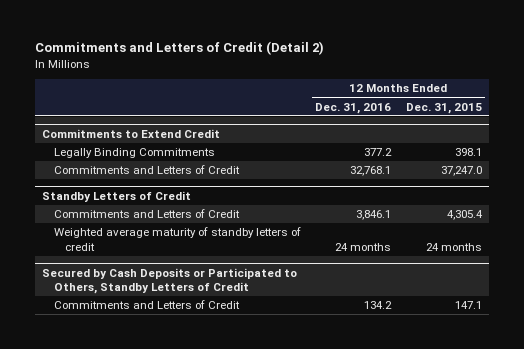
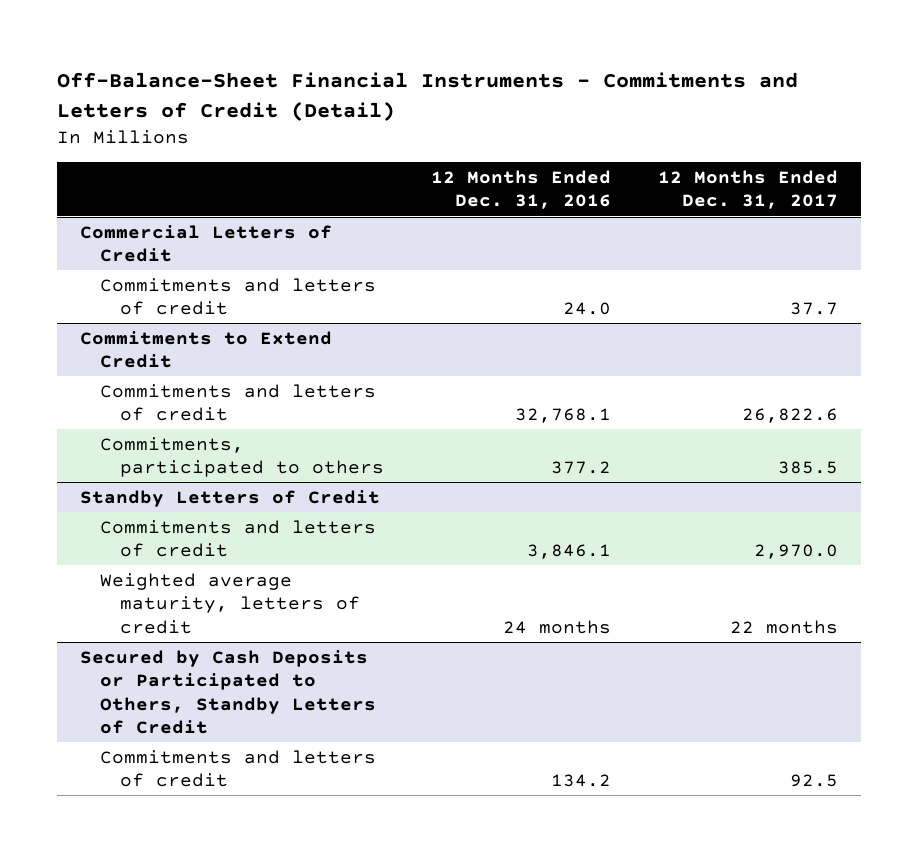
- Commitments and Letters of Credit (Detail 2)
+ Off-Balance-Sheet Financial Instruments - Commitments and Letters of Credit (Detail)
- | 12 Months Ended Dec. 31, 2016 | 12 Months Ended Dec. 31, 2015
+ | 12 Months Ended Dec. 31, 2016 | 12 Months Ended Dec. 31, 2017
+ Commercial Letters of Credit
+ Commitments and letters of credit | 24.0 | 37.7
@ Commitments to Extend Credit
- Legally Binding Commitments | 377.2 | 398.1
- Commitments and Letters of Credit | 32,768.1 | 37,247.0
+ Commitments and letters of credit | 32,768.1 | 26,822.6
+ Commitments, participated to others | 377.2 | 385.5
@ Standby Letters of Credit
- Commitments and Letters of Credit | 3,846.1 | 4,305.4
- Weighted average maturity of standby letters of credit | 24 months | 24 months
+ Commitments and letters of credit | 3,846.1 | 2,970.0
+ Weighted average maturity, letters of credit | 24 months | 22 months
@ Secured by Cash Deposits or Participated to Others, Standby Letters of Credit
- Commitments and Letters of Credit | 134.2 | 147.1
+ Commitments and letters of credit | 134.2 | 92.5

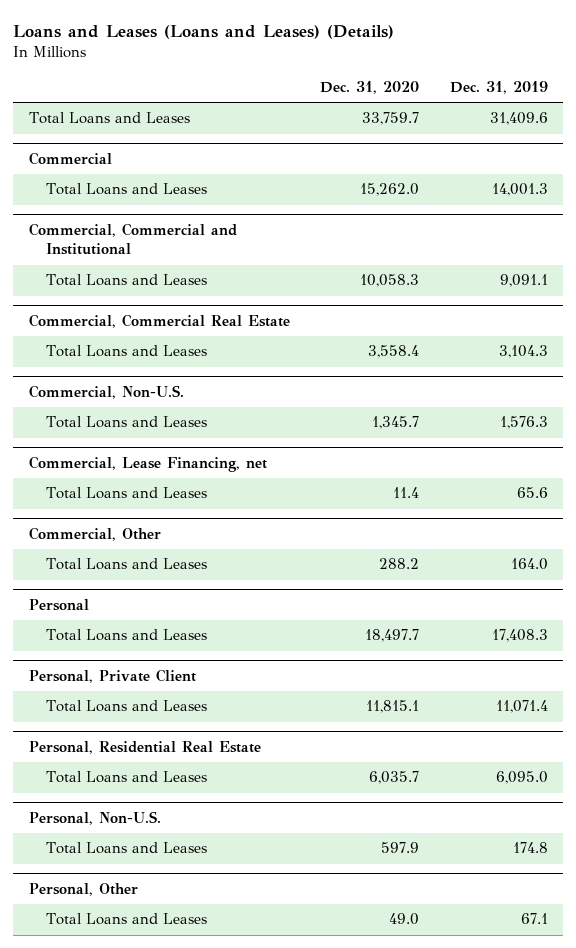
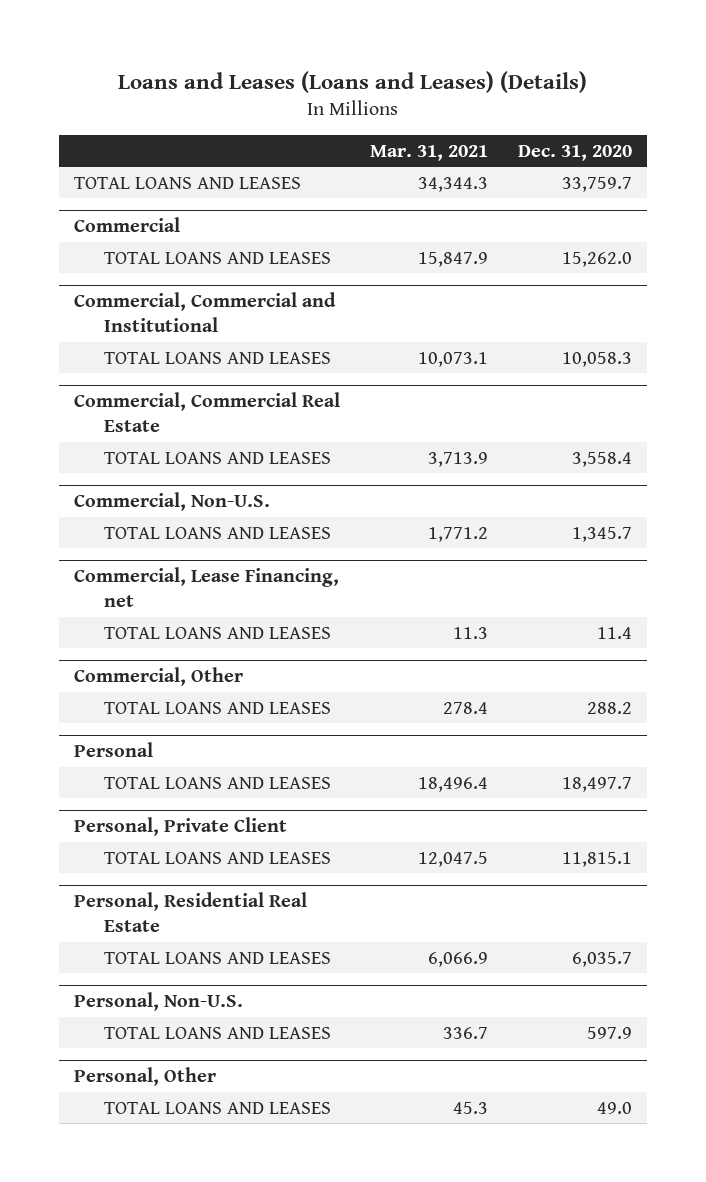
- | Dec. 31, 2020 | Dec. 31, 2019
+ | Mar. 31, 2021 | Dec. 31, 2020
- Total Loans and Leases | 33,759.7 | 31,409.6
+ TOTAL LOANS AND LEASES | 34,344.3 | 33,759.7
@ Commercial
- Total Loans and Leases | 15,262.0 | 14,001.3
+ TOTAL LOANS AND LEASES | 15,847.9 | 15,262.0
@ Commercial, Commercial and Institutional
- Total Loans and Leases | 10,058.3 | 9,091.1
+ TOTAL LOANS AND LEASES | 10,073.1 | 10,058.3
@ Commercial, Commercial Real Estate
- Total Loans and Leases | 3,558.4 | 3,104.3
+ TOTAL LOANS AND LEASES | 3,713.9 | 3,558.4
@ Commercial, Non-U.S.
- Total Loans and Leases | 1,345.7 | 1,576.3
+ TOTAL LOANS AND LEASES | 1,771.2 | 1,345.7
@ Commercial, Lease Financing, net
- Total Loans and Leases | 11.4 | 65.6
+ TOTAL LOANS AND LEASES | 11.3 | 11.4
@ Commercial, Other
- Total Loans and Leases | 288.2 | 164.0
+ TOTAL LOANS AND LEASES | 278.4 | 288.2
@ Personal
- Total Loans and Leases | 18,497.7 | 17,408.3
+ TOTAL LOANS AND LEASES | 18,496.4 | 18,497.7
@ Personal, Private Client
- Total Loans and Leases | 11,815.1 | 11,071.4
+ TOTAL LOANS AND LEASES | 12,047.5 | 11,815.1
@ Personal, Residential Real Estate
- Total Loans and Leases | 6,035.7 | 6,095.0
+ TOTAL LOANS AND LEASES | 6,066.9 | 6,035.7
@ Personal, Non-U.S.
- Total Loans and Leases | 597.9 | 174.8
+ TOTAL LOANS AND LEASES | 336.7 | 597.9
@ Personal, Other
- Total Loans and Leases | 49.0 | 67.1
+ TOTAL LOANS AND LEASES | 45.3 | 49.0

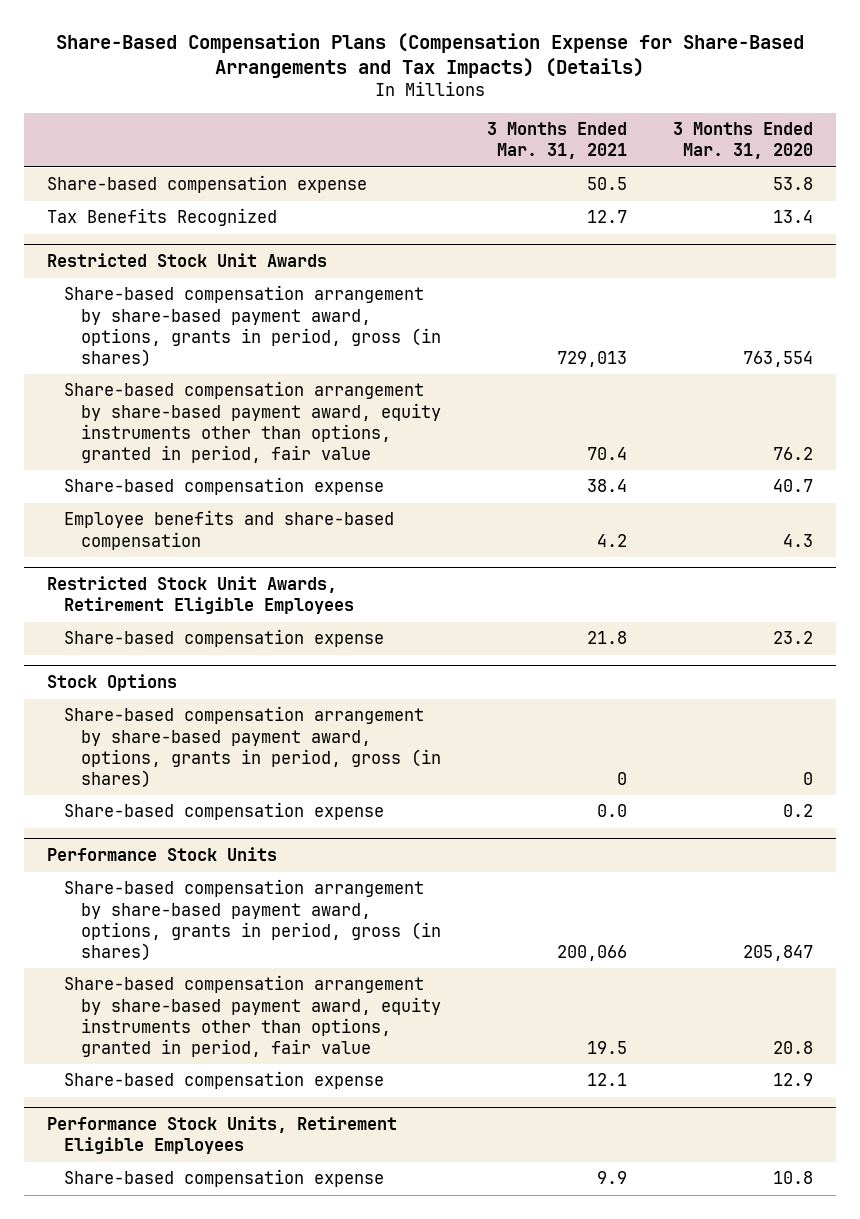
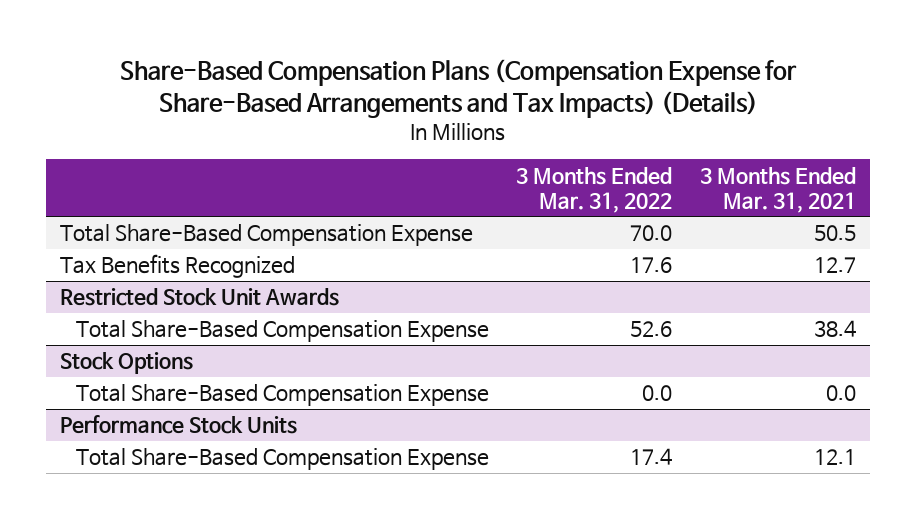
- | 3 Months Ended Mar. 31, 2021 | 3 Months Ended Mar. 31, 2020
+ | 3 Months Ended Mar. 31, 2022 | 3 Months Ended Mar. 31, 2021
- Share-based compensation expense | 50.5 | 53.8
+ Total Share-Based Compensation Expense | 70.0 | 50.5
@ Restricted Stock Unit Awards
- Share-based compensation arrangement by share-based payment award, options, grants in period, gross (in shares) | 729,013 | 763,554
- Share-based compensation arrangement by share-based payment award, equity instruments other than options, granted in period, fair value | 70.4 | 76.2
- Share-based compensation expense | 38.4 | 40.7
- Employee benefits and share-based compensation | 4.2 | 4.3
- Restricted Stock Unit Awards, Retirement Eligible Employees
- Share-based compensation expense | 21.8 | 23.2
@ Restricted Stock Unit Awards
+ Total Share-Based Compensation Expense | 52.6 | 38.4
@ Stock Options
- Share-based compensation arrangement by share-based payment award, options, grants in period, gross (in shares) | 0 | 0
- Share-based compensation expense | 0.0 | 0.2
+ Total Share-Based Compensation Expense | 0.0 | 0.0
@ Performance Stock Units
- Share-based compensation arrangement by share-based payment award, options, grants in period, gross (in shares) | 200,066 | 205,847
- Share-based compensation arrangement by share-based payment award, equity instruments other than options, granted in period, fair value | 19.5 | 20.8
- Share-based compensation expense | 12.1 | 12.9
- Performance Stock Units, Retirement Eligible Employees
- Share-based compensation expense | 9.9 | 10.8
@ Performance Stock Units
+ Total Share-Based Compensation Expense | 17.4 | 12.1

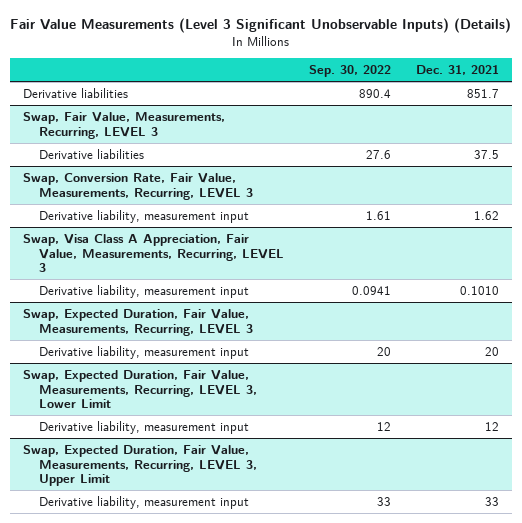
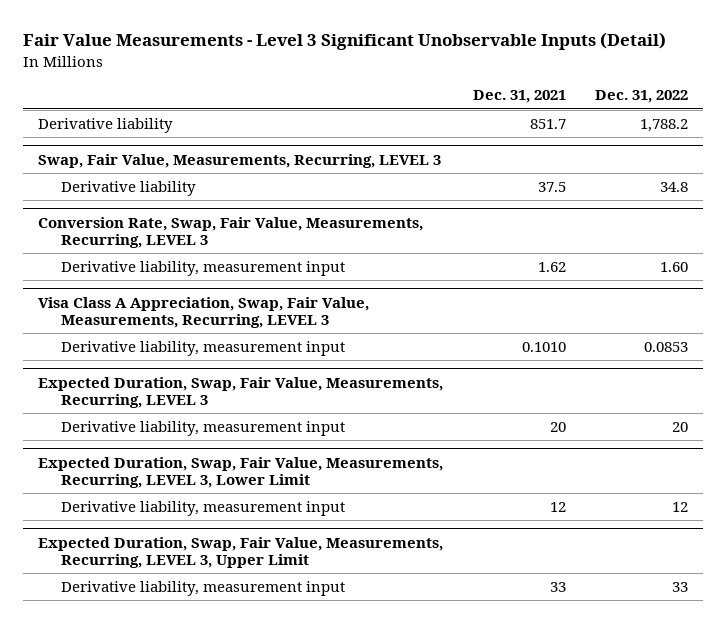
- Fair Value Measurements (Level 3 Significant Unobservable Inputs) (Details)
+ Fair Value Measurements - Level 3 Significant Unobservable Inputs (Detail)
- | Sep. 30, 2022 | Dec. 31, 2021
+ | Dec. 31, 2021 | Dec. 31, 2022
- Derivative liabilities | 890.4 | 851.7
+ Derivative liability | 851.7 | 1,788.2
@ Swap, Fair Value, Measurements, Recurring, LEVEL 3
- Derivative liabilities | 27.6 | 37.5
- Swap, Conversion Rate, Fair Value, Measurements, Recurring, LEVEL 3
@ Swap, Fair Value, Measurements, Recurring, LEVEL 3
+ Derivative liability | 37.5 | 34.8
+ Conversion Rate, Swap, Fair Value, Measurements, Recurring, LEVEL 3
- Swap, Visa Class A Appreciation, Fair Value, Measurements, Recurring, LEVEL 3
+ Visa Class A Appreciation, Swap, Fair Value, Measurements, Recurring, LEVEL 3
- Swap, Expected Duration, Fair Value, Measurements, Recurring, LEVEL 3
+ Expected Duration, Swap, Fair Value, Measurements, Recurring, LEVEL 3
- Swap, Expected Duration, Fair Value, Measurements, Recurring, LEVEL 3, Lower Limit
+ Expected Duration, Swap, Fair Value, Measurements, Recurring, LEVEL 3, Lower Limit
- Swap, Expected Duration, Fair Value, Measurements, Recurring, LEVEL 3, Upper Limit
+ Expected Duration, Swap, Fair Value, Measurements, Recurring, LEVEL 3, Upper Limit

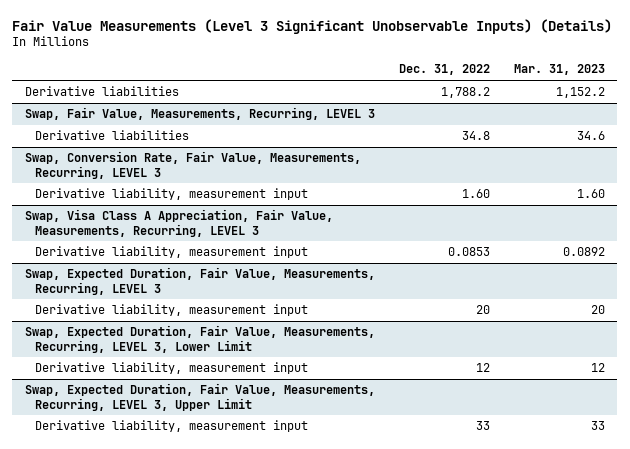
- Fair Value Measurements - Level 3 Significant Unobservable Inputs (Detail)
+ Fair Value Measurements (Level 3 Significant Unobservable Inputs) (Details)
- | Dec. 31, 2021 | Dec. 31, 2022
+ | Dec. 31, 2022 | Mar. 31, 2023
- Derivative liability | 851.7 | 1,788.2
+ Derivative liabilities | 1,788.2 | 1,152.2
@ Swap, Fair Value, Measurements, Recurring, LEVEL 3
- Derivative liability | 37.5 | 34.8
- Conversion Rate, Swap, Fair Value, Measurements, Recurring, LEVEL 3
@ Swap, Fair Value, Measurements, Recurring, LEVEL 3
+ Derivative liabilities | 34.8 | 34.6
+ Swap, Conversion Rate, Fair Value, Measurements, Recurring, LEVEL 3
- Visa Class A Appreciation, Swap, Fair Value, Measurements, Recurring, LEVEL 3
+ Swap, Visa Class A Appreciation, Fair Value, Measurements, Recurring, LEVEL 3
- Expected Duration, Swap, Fair Value, Measurements, Recurring, LEVEL 3
+ Swap, Expected Duration, Fair Value, Measurements, Recurring, LEVEL 3
- Expected Duration, Swap, Fair Value, Measurements, Recurring, LEVEL 3, Lower Limit
+ Swap, Expected Duration, Fair Value, Measurements, Recurring, LEVEL 3, Lower Limit
- Expected Duration, Swap, Fair Value, Measurements, Recurring, LEVEL 3, Upper Limit
+ Swap, Expected Duration, Fair Value, Measurements, Recurring, LEVEL 3, Upper Limit

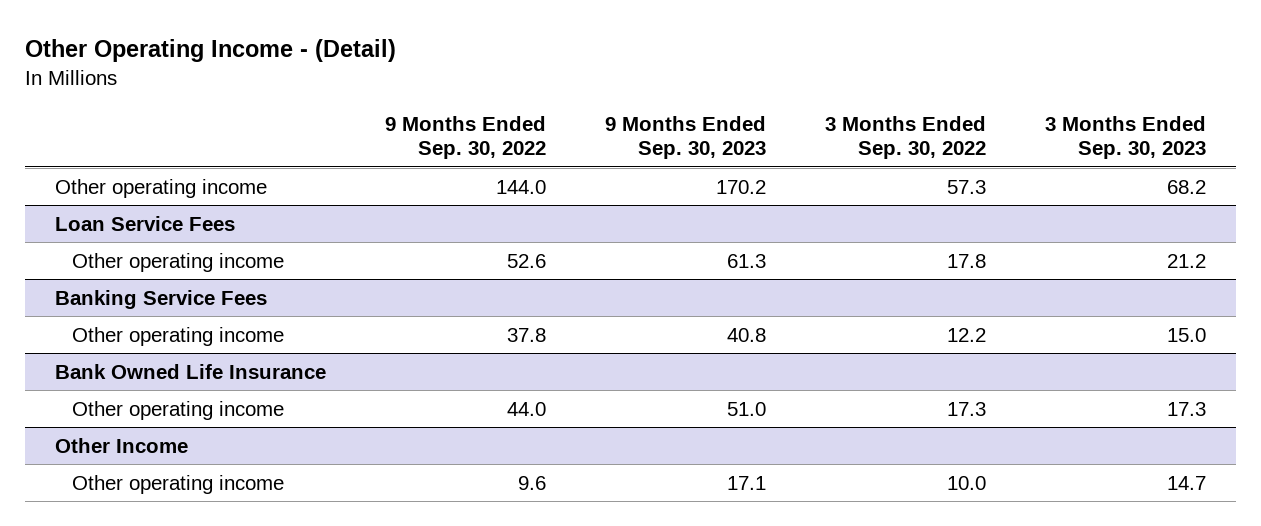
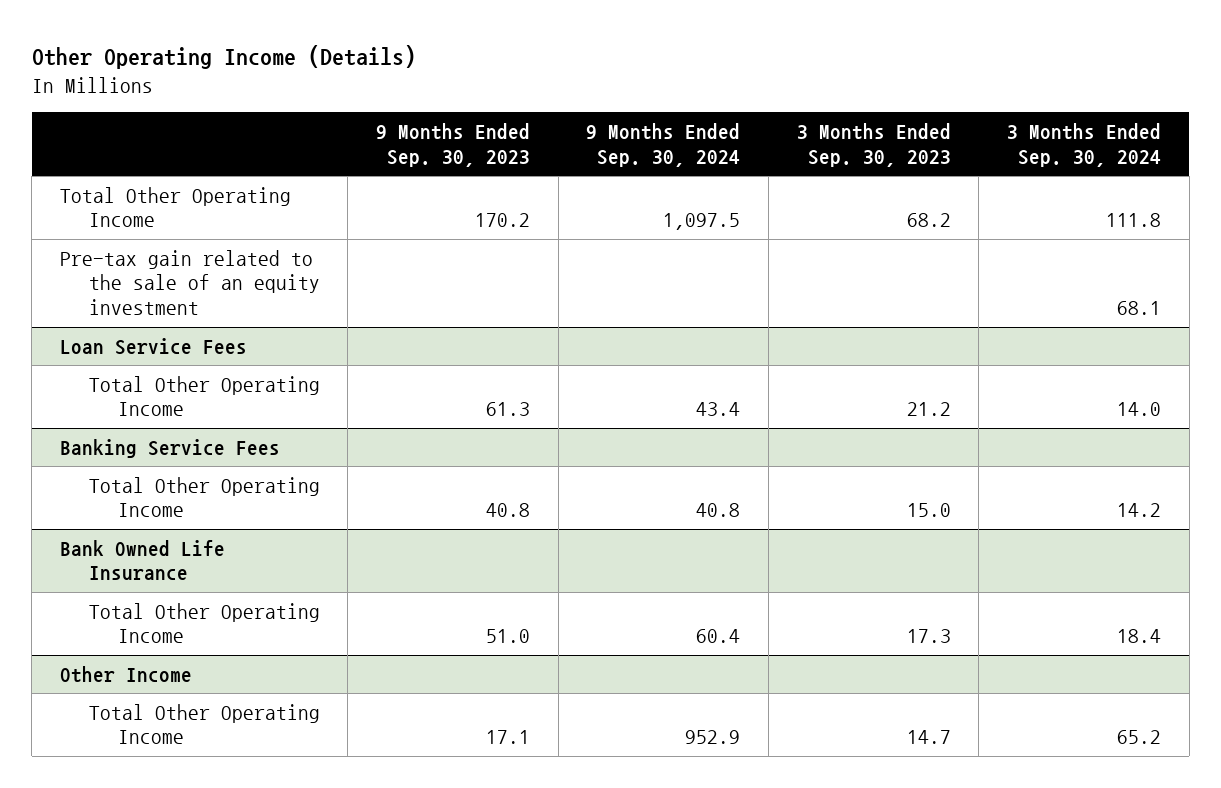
- Other Operating Income - (Detail)
+ Other Operating Income (Details)
- | 9 Months Ended Sep. 30, 2022 | 9 Months Ended Sep. 30, 2023 | 3 Months Ended Sep. 30, 2022 | 3 Months Ended Sep. 30, 2023
+ | 9 Months Ended Sep. 30, 2023 | 9 Months Ended Sep. 30, 2024 | 3 Months Ended Sep. 30, 2023 | 3 Months Ended Sep. 30, 2024
- Other operating income | 144.0 | 170.2 | 57.3 | 68.2
+ Total Other Operating Income | 170.2 | 1,097.5 | 68.2 | 111.8
+ Pre-tax gain related to the sale of an equity investment | | | | 68.1
@ Loan Service Fees
- Other operating income | 52.6 | 61.3 | 17.8 | 21.2
+ Total Other Operating Income | 61.3 | 43.4 | 21.2 | 14.0
@ Banking Service Fees
- Other operating income | 37.8 | 40.8 | 12.2 | 15.0
+ Total Other Operating Income | 40.8 | 40.8 | 15.0 | 14.2
@ Bank Owned Life Insurance
- Other operating income | 44.0 | 51.0 | 17.3 | 17.3
+ Total Other Operating Income | 51.0 | 60.4 | 17.3 | 18.4
@ Other Income
- Other operating income | 9.6 | 17.1 | 10.0 | 14.7
+ Total Other Operating Income | 17.1 | 952.9 | 14.7 | 65.2

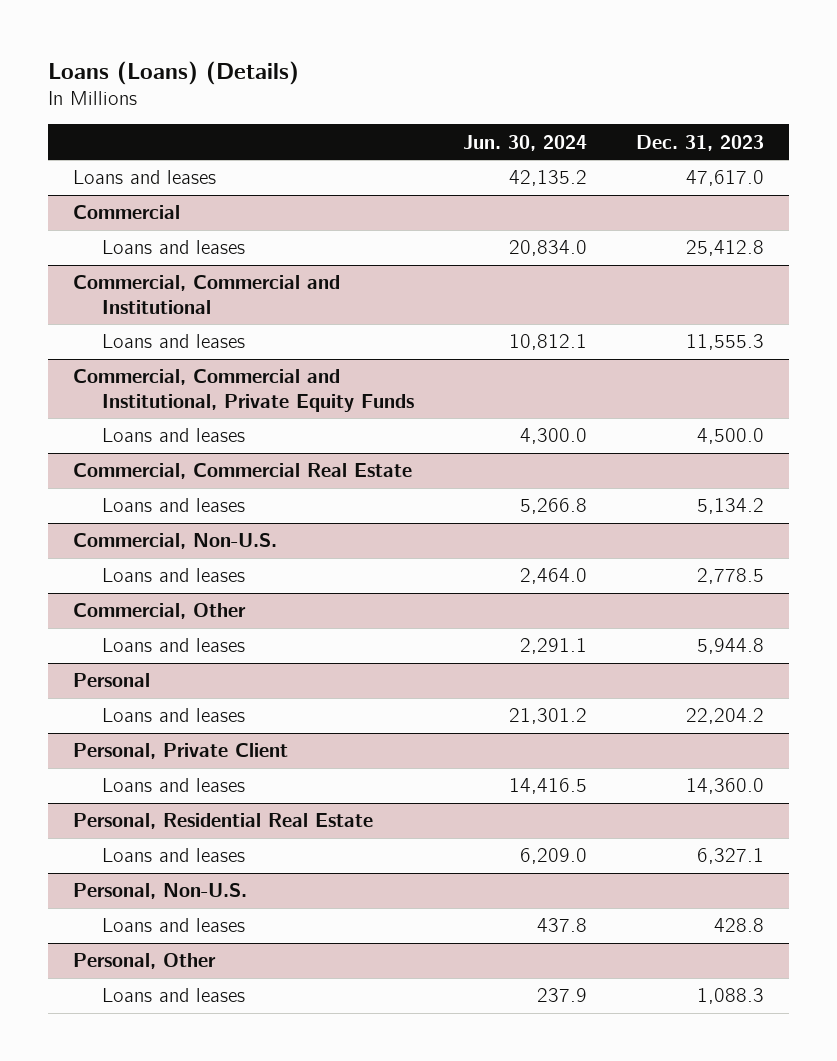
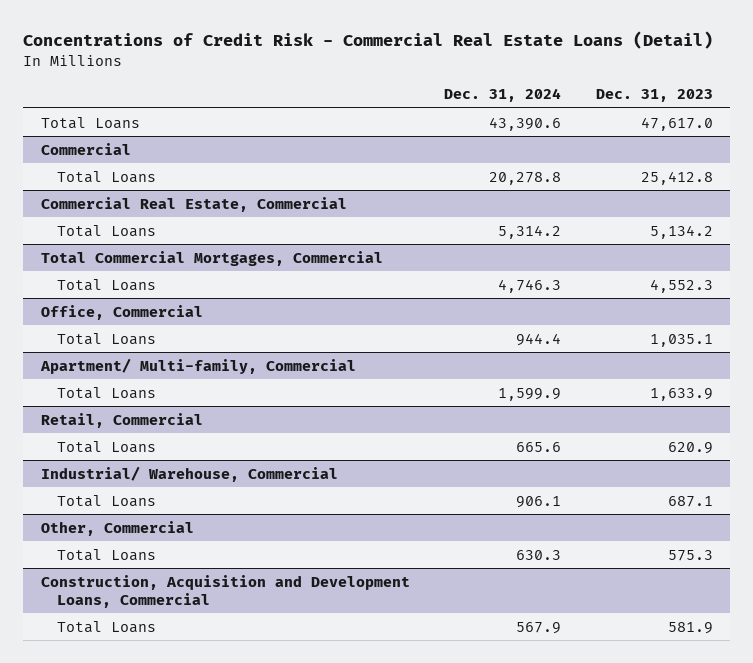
- Loans (Loans) (Details)
+ Concentrations of Credit Risk - Commercial Real Estate Loans (Detail)
- | Jun. 30, 2024 | Dec. 31, 2023
+ | Dec. 31, 2024 | Dec. 31, 2023
- Loans and leases | 42,135.2 | 47,617.0
+ Total Loans | 43,390.6 | 47,617.0
@ Commercial
- Loans and leases | 20,834.0 | 25,412.8
- Commercial, Commercial and Institutional
- Loans and leases | 10,812.1 | 11,555.3
- Commercial, Commercial and Institutional, Private Equity Funds
- Loans and leases | 4,300.0 | 4,500.0
- Commercial, Commercial Real Estate
- Loans and leases | 5,266.8 | 5,134.2
- Commercial, Non-U.S.
- Loans and leases | 2,464.0 | 2,778.5
- Commercial, Other
- Loans and leases | 2,291.1 | 5,944.8
- Personal
- Loans and leases | 21,301.2 | 22,204.2
- Personal, Private Client
- Loans and leases | 14,416.5 | 14,360.0
- Personal, Residential Real Estate
- Loans and leases | 6,209.0 | 6,327.1
- Personal, Non-U.S.
- Loans and leases | 437.8 | 428.8
- Personal, Other
- Loans and leases | 237.9 | 1,088.3
@ Commercial
+ Total Loans | 20,278.8 | 25,412.8
+ Commercial Real Estate, Commercial
+ Total Loans | 5,314.2 | 5,134.2
+ Total Commercial Mortgages, Commercial
+ Total Loans | 4,746.3 | 4,552.3
+ Office, Commercial
+ Total Loans | 944.4 | 1,035.1
+ Apartment/ Multi-family, Commercial
+ Total Loans | 1,599.9 | 1,633.9
+ Retail, Commercial
+ Total Loans | 665.6 | 620.9
+ Industrial/ Warehouse, Commercial
+ Total Loans | 906.1 | 687.1
+ Other, Commercial
+ Total Loans | 630.3 | 575.3
+ Construction, Acquisition and Development Loans, Commercial
+ Total Loans | 567.9 | 581.9

